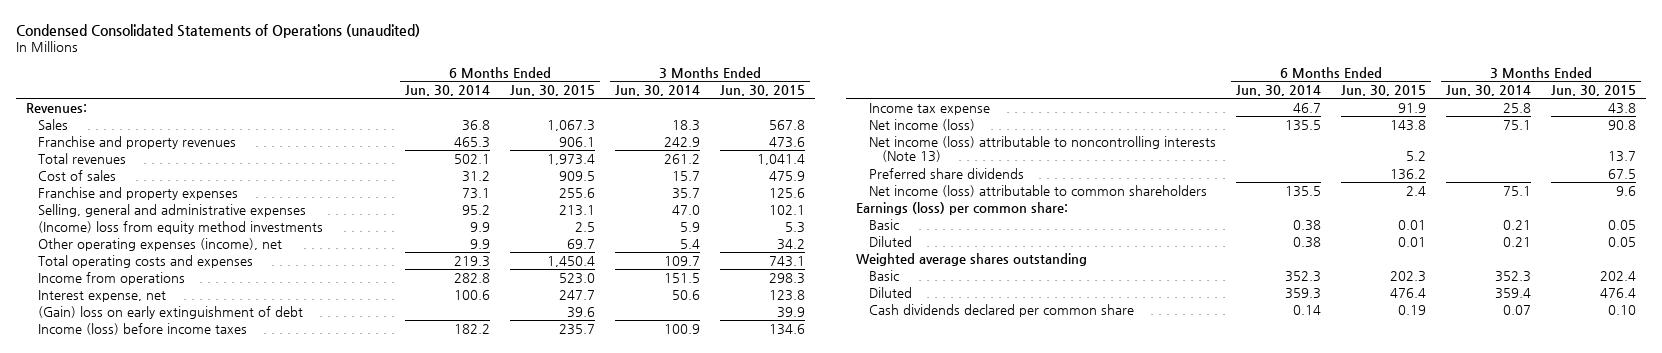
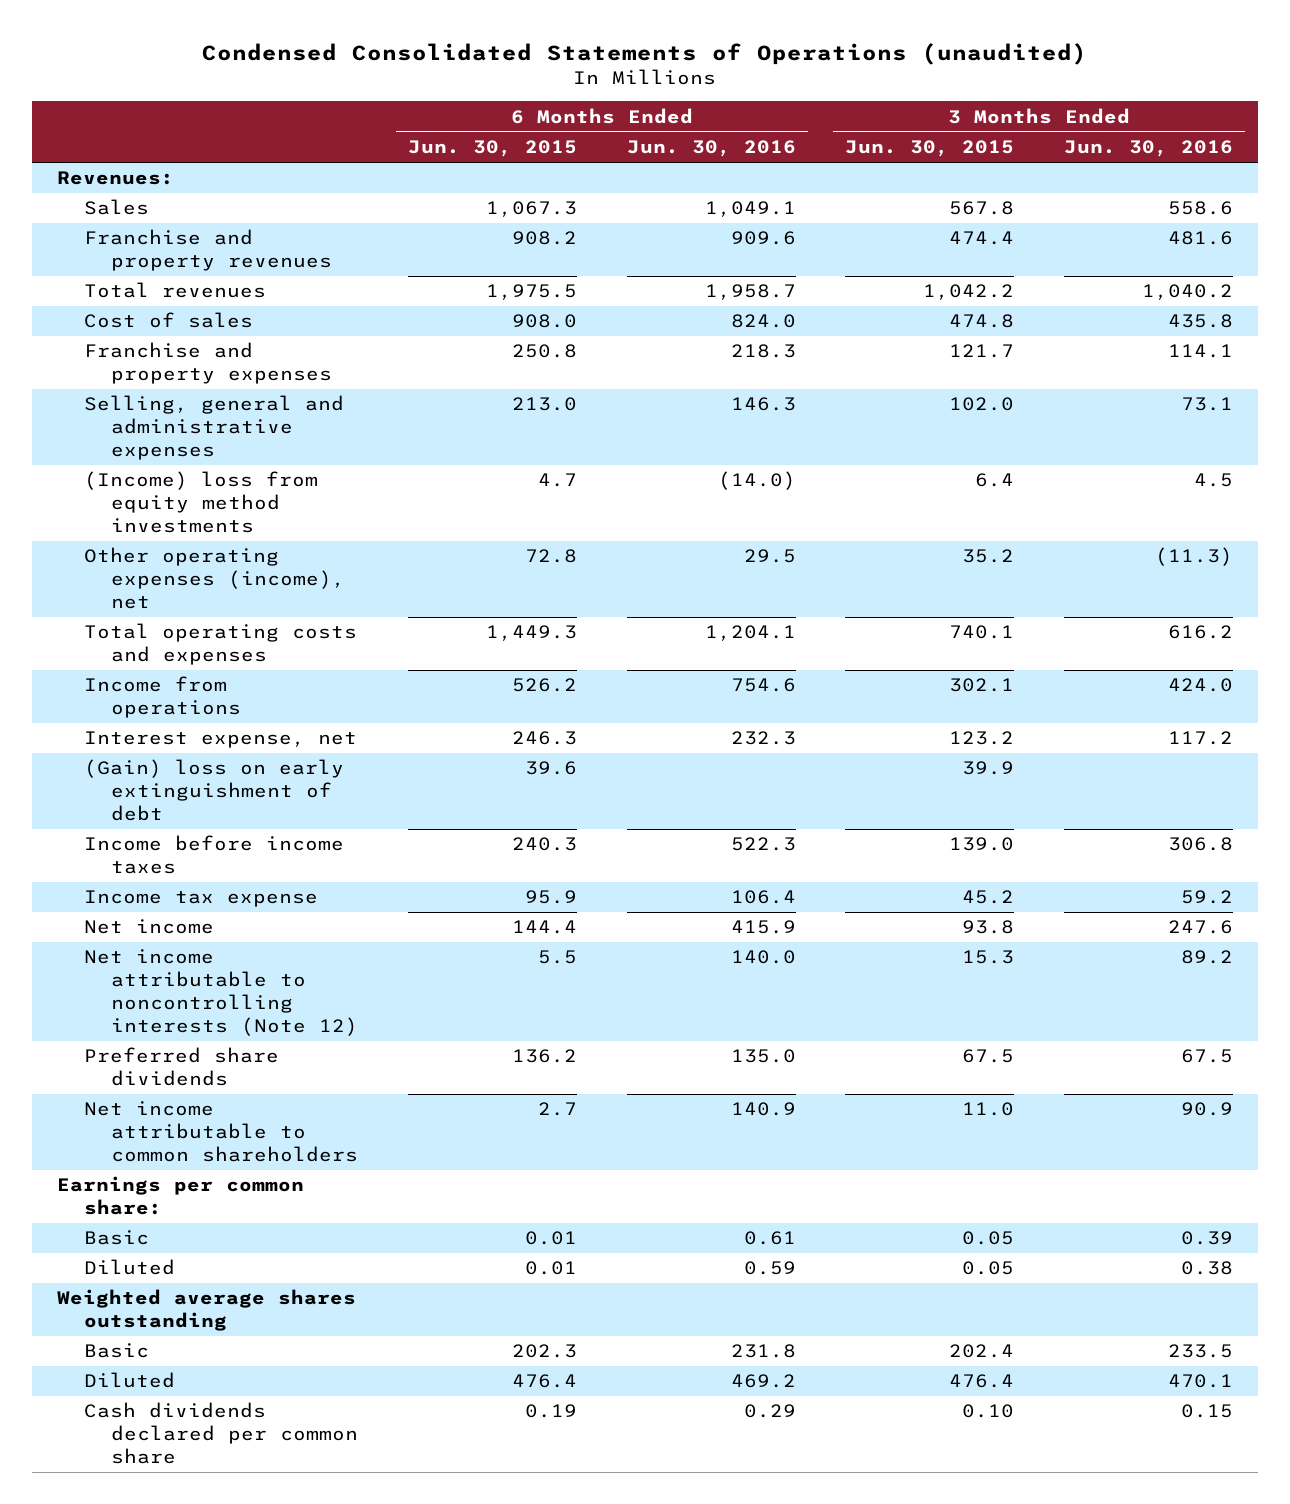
- | 6 Months Ended Jun. 30, 2014 | 6 Months Ended Jun. 30, 2015 | 3 Months Ended Jun. 30, 2014 | 3 Months Ended Jun. 30, 2015
+ | 6 Months Ended Jun. 30, 2015 | 6 Months Ended Jun. 30, 2016 | 3 Months Ended Jun. 30, 2015 | 3 Months Ended Jun. 30, 2016
- Franchise and property revenues | 465.3 | 906.1 | 242.9 | 473.6
- Total revenues | 502.1 | 1,973.4 | 261.2 | 1,041.4
- Cost of sales | 31.2 | 909.5 | 15.7 | 475.9
- Franchise and property expenses | 73.1 | 255.6 | 35.7 | 125.6
- Selling, general and administrative expenses | 95.2 | 213.1 | 47.0 | 102.1
- (Income) loss from equity method investments | 9.9 | 2.5 | 5.9 | 5.3
- Other operating expenses (income), net | 9.9 | 69.7 | 5.4 | 34.2
- Total operating costs and expenses | 219.3 | 1,450.4 | 109.7 | 743.1
- Income from operations | 282.8 | 523.0 | 151.5 | 298.3
- Interest expense, net | 100.6 | 247.7 | 50.6 | 123.8
+ Franchise and property revenues | 908.2 | 909.6 | 474.4 | 481.6
+ Total revenues | 1,975.5 | 1,958.7 | 1,042.2 | 1,040.2
+ Cost of sales | 908.0 | 824.0 | 474.8 | 435.8
+ Franchise and property expenses | 250.8 | 218.3 | 121.7 | 114.1
+ Selling, general and administrative expenses | 213.0 | 146.3 | 102.0 | 73.1
+ (Income) loss from equity method investments | 4.7 | (14.0) | 6.4 | 4.5
+ Other operating expenses (income), net | 72.8 | 29.5 | 35.2 | (11.3)
+ Total operating costs and expenses | 1,449.3 | 1,204.1 | 740.1 | 616.2
+ Income from operations | 526.2 | 754.6 | 302.1 | 424.0
+ Interest expense, net | 246.3 | 232.3 | 123.2 | 117.2
- Income (loss) before income taxes | 182.2 | 235.7 | 100.9 | 134.6
- Income tax expense | 46.7 | 91.9 | 25.8 | 43.8
- Net income (loss) | 135.5 | 143.8 | 75.1 | 90.8
- Net income (loss) attributable to noncontrolling interests (Note 13) | | 5.2 | | 13.7
+ Income before income taxes | 240.3 | 522.3 | 139.0 | 306.8
+ Income tax expense | 95.9 | 106.4 | 45.2 | 59.2
+ Net income | 144.4 | 415.9 | 93.8 | 247.6
+ Net income attributable to noncontrolling interests (Note 12) | 5.5 | 140.0 | 15.3 | 89.2
- Net income (loss) attributable to common shareholders | 135.5 | 2.4 | 75.1 | 9.6
- Earnings (loss) per common share:
+ Net income attributable to common shareholders | 2.7 | 140.9 | 11.0 | 90.9
+ Earnings per common share:

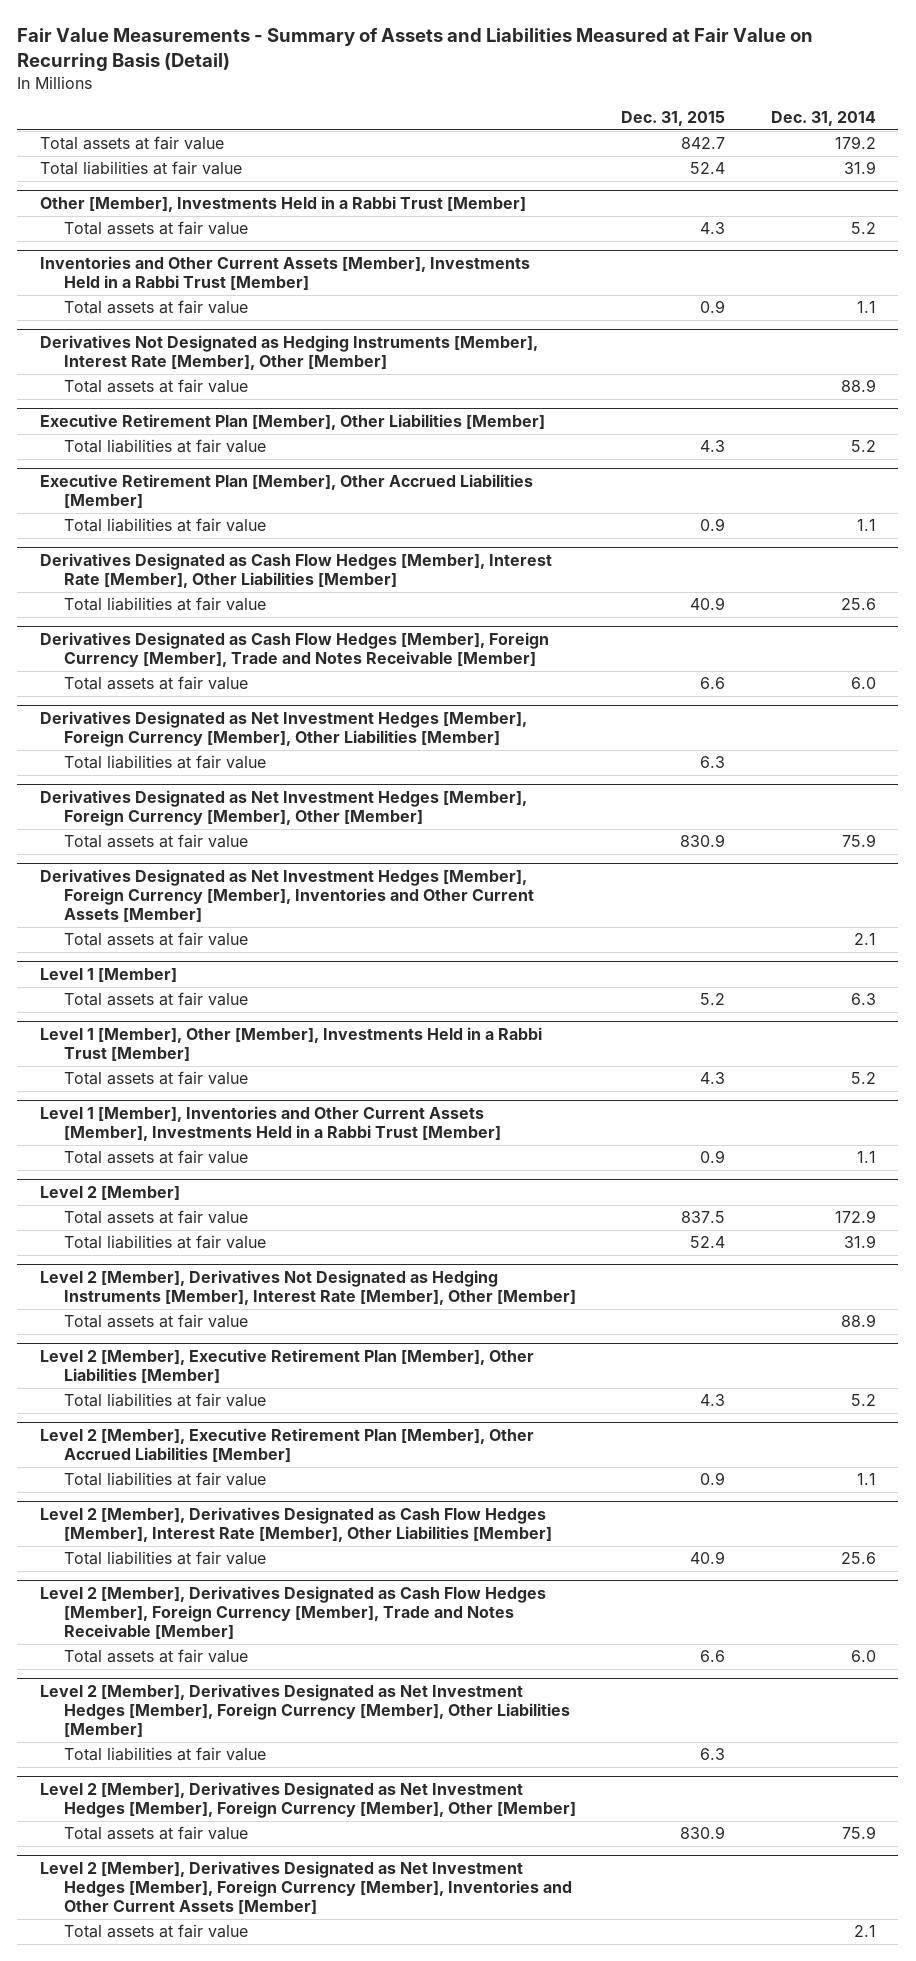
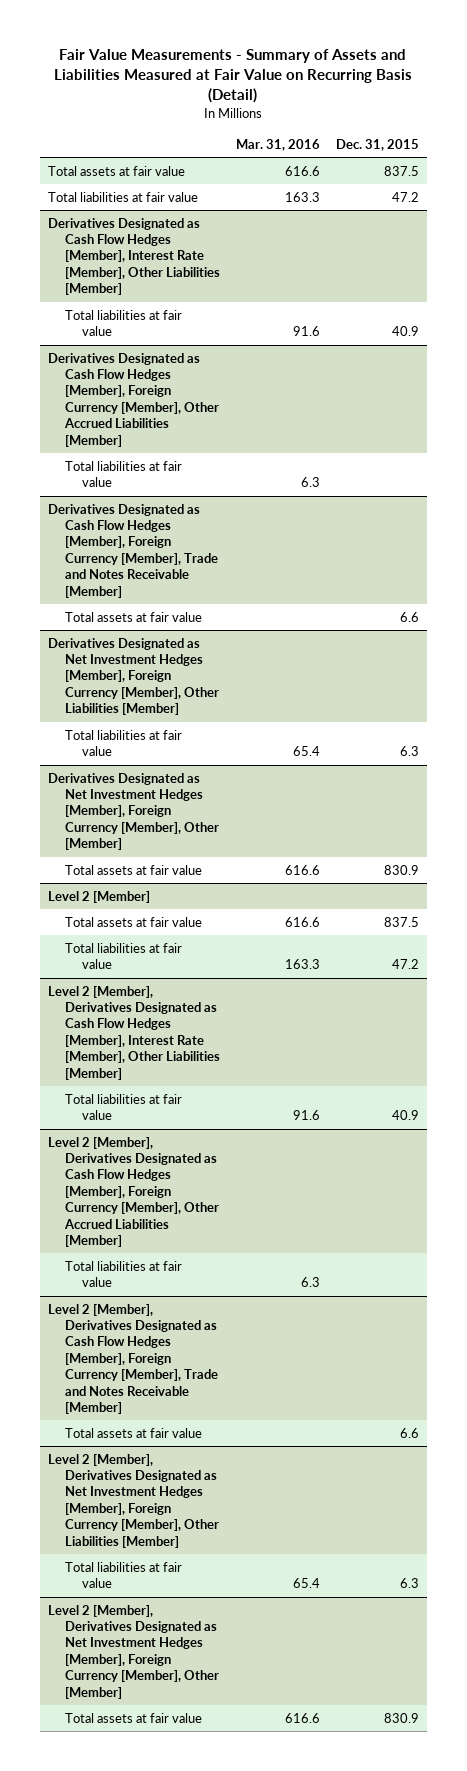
- | Dec. 31, 2015 | Dec. 31, 2014
+ | Mar. 31, 2016 | Dec. 31, 2015
- Total assets at fair value | 842.7 | 179.2
- Total liabilities at fair value | 52.4 | 31.9
- Other [Member], Investments Held in a Rabbi Trust [Member]
- Total assets at fair value | 4.3 | 5.2
- Inventories and Other Current Assets [Member], Investments Held in a Rabbi Trust [Member]
- Total assets at fair value | 0.9 | 1.1
- Derivatives Not Designated as Hedging Instruments [Member], Interest Rate [Member], Other [Member]
- Total assets at fair value | | 88.9
- Executive Retirement Plan [Member], Other Liabilities [Member]
- Total liabilities at fair value | 4.3 | 5.2
- Executive Retirement Plan [Member], Other Accrued Liabilities [Member]
- Total liabilities at fair value | 0.9 | 1.1
+ Total assets at fair value | 616.6 | 837.5
+ Total liabilities at fair value | 163.3 | 47.2
+ Derivatives Designated as Cash Flow Hedges [Member], Foreign Currency [Member], Other Accrued Liabilities [Member]
+ Total liabilities at fair value | 6.3 |
- Derivatives Designated as Net Investment Hedges [Member], Foreign Currency [Member], Inventories and Other Current Assets [Member]
- Total assets at fair value | | 2.1
- Level 1 [Member]
- Total assets at fair value | 5.2 | 6.3
- Level 1 [Member], Other [Member], Investments Held in a Rabbi Trust [Member]
- Total assets at fair value | 4.3 | 5.2
- Level 1 [Member], Inventories and Other Current Assets [Member], Investments Held in a Rabbi Trust [Member]
- Total assets at fair value | 0.9 | 1.1
@ Level 2 [Member]
- Total liabilities at fair value | 52.4 | 31.9
- Level 2 [Member], Derivatives Not Designated as Hedging Instruments [Member], Interest Rate [Member], Other [Member]
- Total assets at fair value | | 88.9
- Level 2 [Member], Executive Retirement Plan [Member], Other Liabilities [Member]
- Total liabilities at fair value | 4.3 | 5.2
- Level 2 [Member], Executive Retirement Plan [Member], Other Accrued Liabilities [Member]
- Total liabilities at fair value | 0.9 | 1.1
@ Level 2 [Member]
+ Total liabilities at fair value | 163.3 | 47.2
+ Level 2 [Member], Derivatives Designated as Cash Flow Hedges [Member], Foreign Currency [Member], Other Accrued Liabilities [Member]
+ Total liabilities at fair value | 6.3 |
- Level 2 [Member], Derivatives Designated as Net Investment Hedges [Member], Foreign Currency [Member], Inventories and Other Current Assets [Member]
- Total assets at fair value | | 2.1

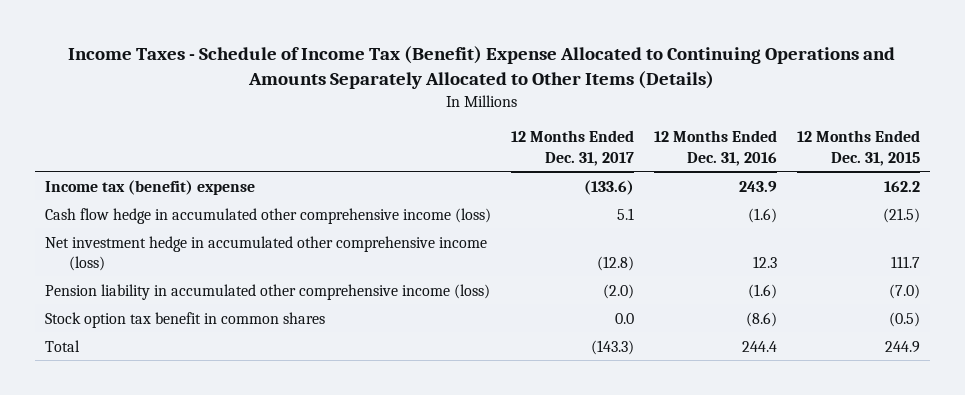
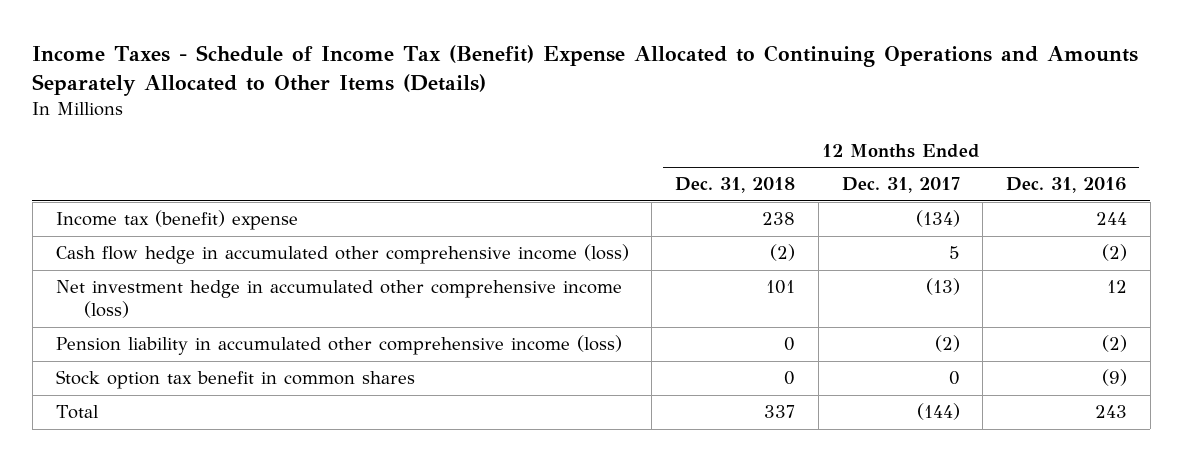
- | 12 Months Ended Dec. 31, 2017 | 12 Months Ended Dec. 31, 2016 | 12 Months Ended Dec. 31, 2015
+ | 12 Months Ended Dec. 31, 2018 | 12 Months Ended Dec. 31, 2017 | 12 Months Ended Dec. 31, 2016
- Income tax (benefit) expense | (133.6) | 243.9 | 162.2
- Cash flow hedge in accumulated other comprehensive income (loss) | 5.1 | (1.6) | (21.5)
- Net investment hedge in accumulated other comprehensive income (loss) | (12.8) | 12.3 | 111.7
- Pension liability in accumulated other comprehensive income (loss) | (2.0) | (1.6) | (7.0)
- Stock option tax benefit in common shares | 0.0 | (8.6) | (0.5)
- Total | (143.3) | 244.4 | 244.9
+ Income tax (benefit) expense | 238 | (134) | 244
+ Cash flow hedge in accumulated other comprehensive income (loss) | (2) | 5 | (2)
+ Net investment hedge in accumulated other comprehensive income (loss) | 101 | (13) | 12
+ Pension liability in accumulated other comprehensive income (loss) | 0 | (2) | (2)
+ Stock option tax benefit in common shares | 0 | 0 | (9)
+ Total | 337 | (144) | 243

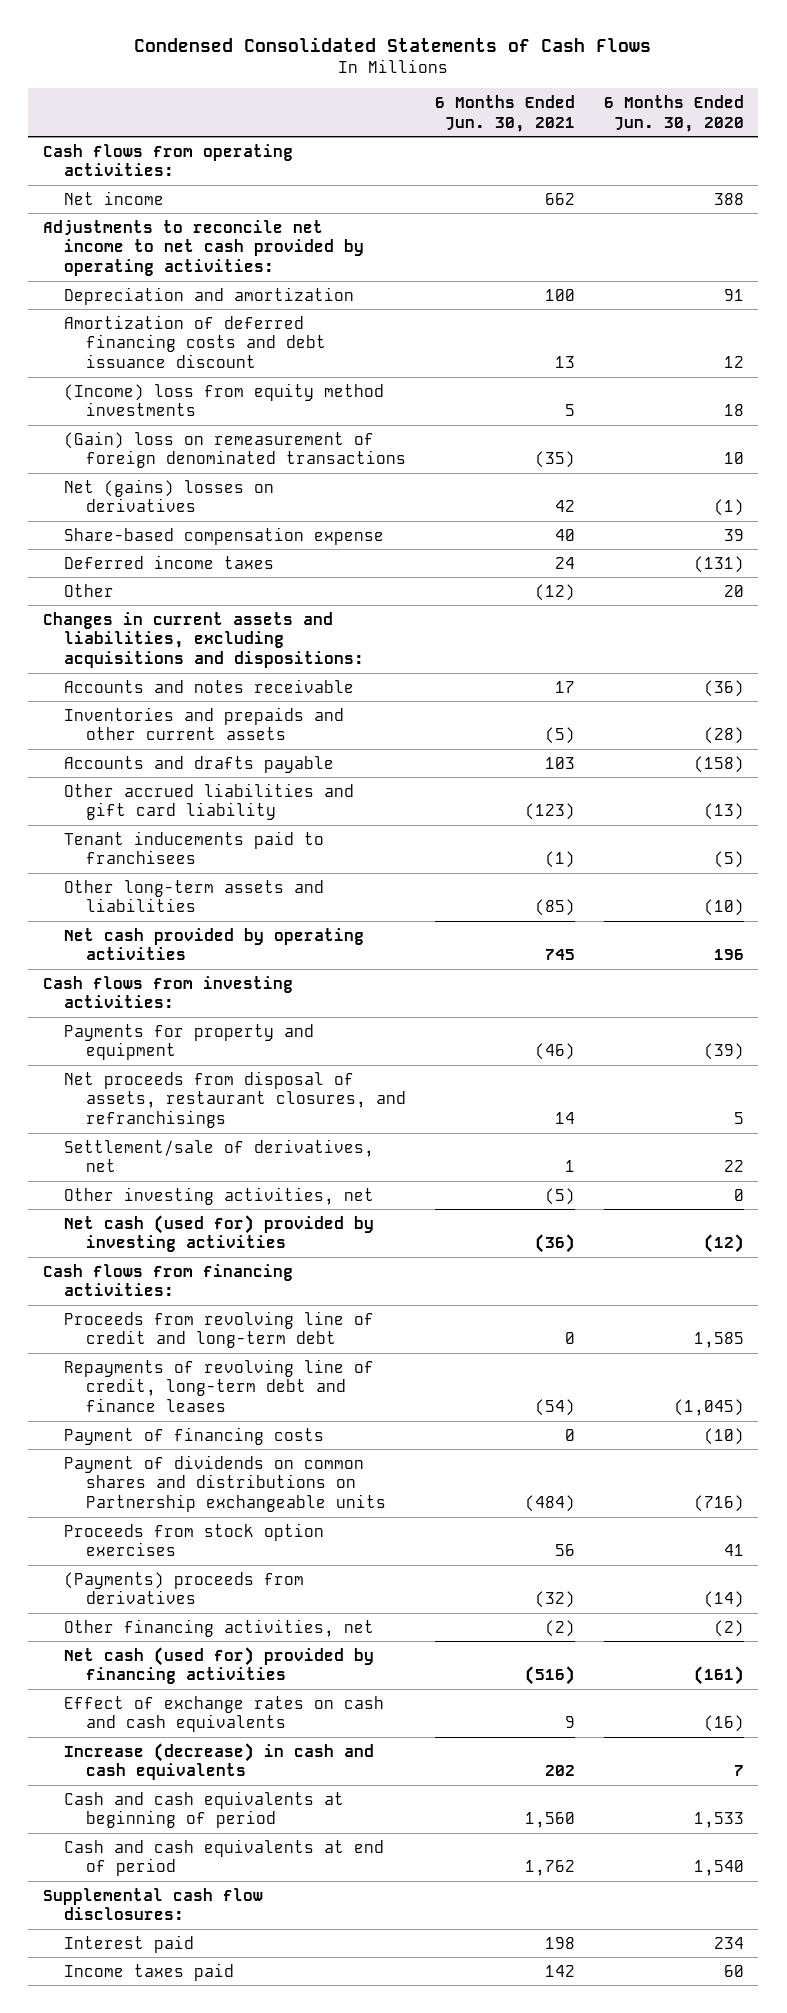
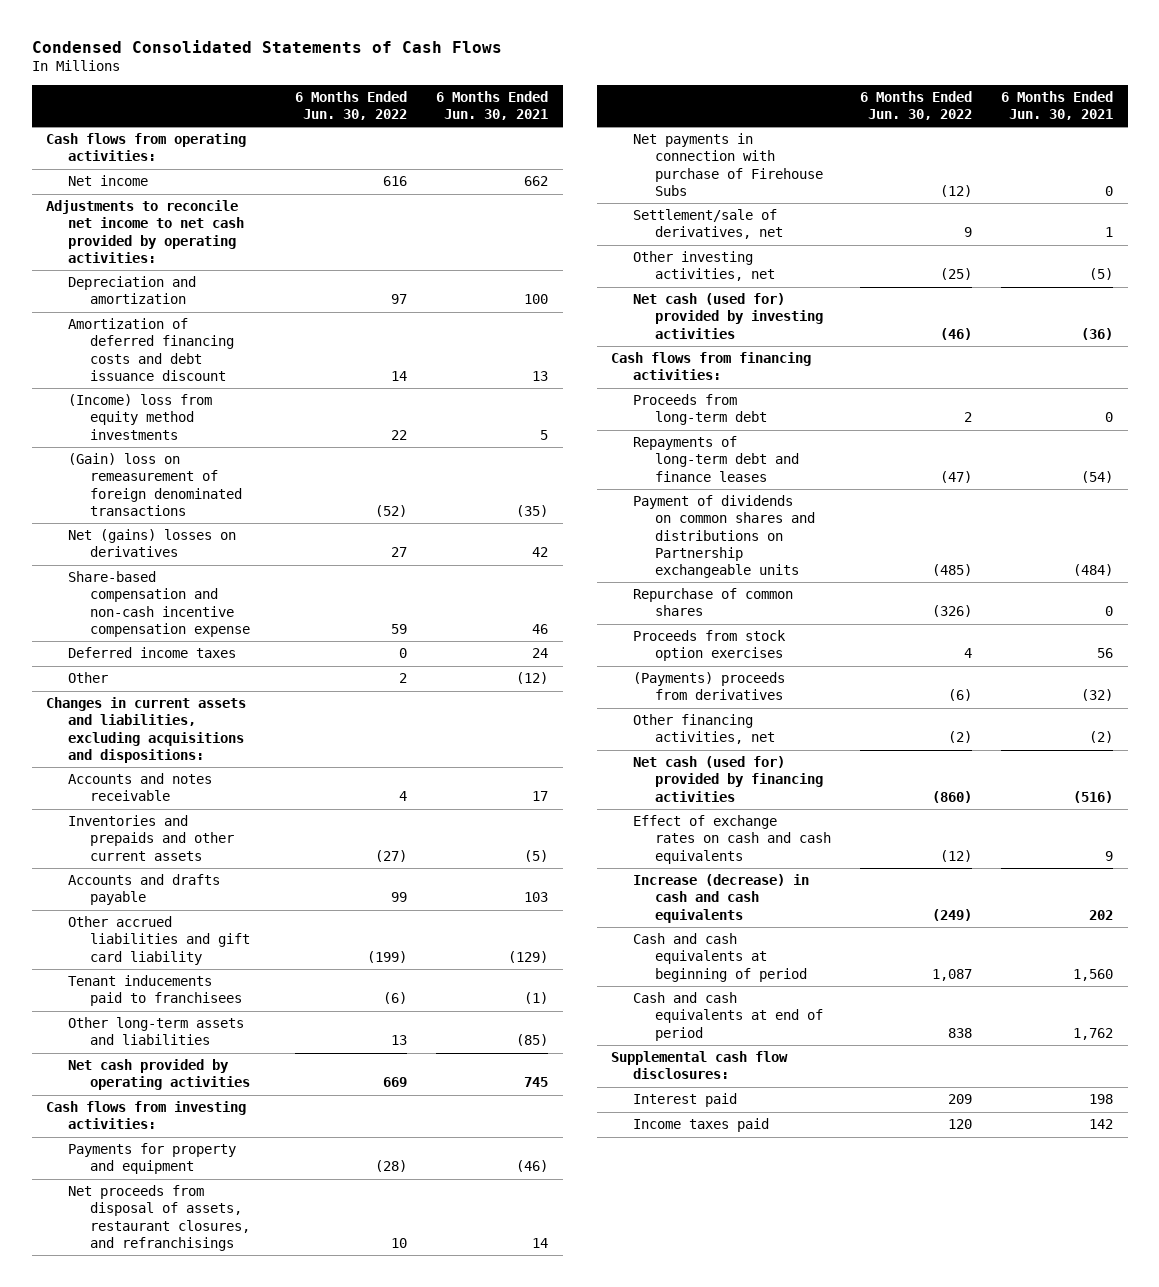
- | 6 Months Ended Jun. 30, 2021 | 6 Months Ended Jun. 30, 2020
+ | 6 Months Ended Jun. 30, 2022 | 6 Months Ended Jun. 30, 2021
- Share-based compensation expense | 40 | 39
+ Share-based compensation and non-cash incentive compensation expense | 59 | 46
- Other accrued liabilities and gift card liability | (123) | (13)
+ Other accrued liabilities and gift card liability | (199) | (129)
+ Net payments in connection with purchase of Firehouse Subs | (12) | 0
- Proceeds from revolving line of credit and long-term debt | 0 | 1,585
- Repayments of revolving line of credit, long-term debt and finance leases | (54) | (1,045)
- Payment of financing costs | 0 | (10)
+ Proceeds from long-term debt | 2 | 0
+ Repayments of long-term debt and finance leases | (47) | (54)
+ Repurchase of common shares | (326) | 0

